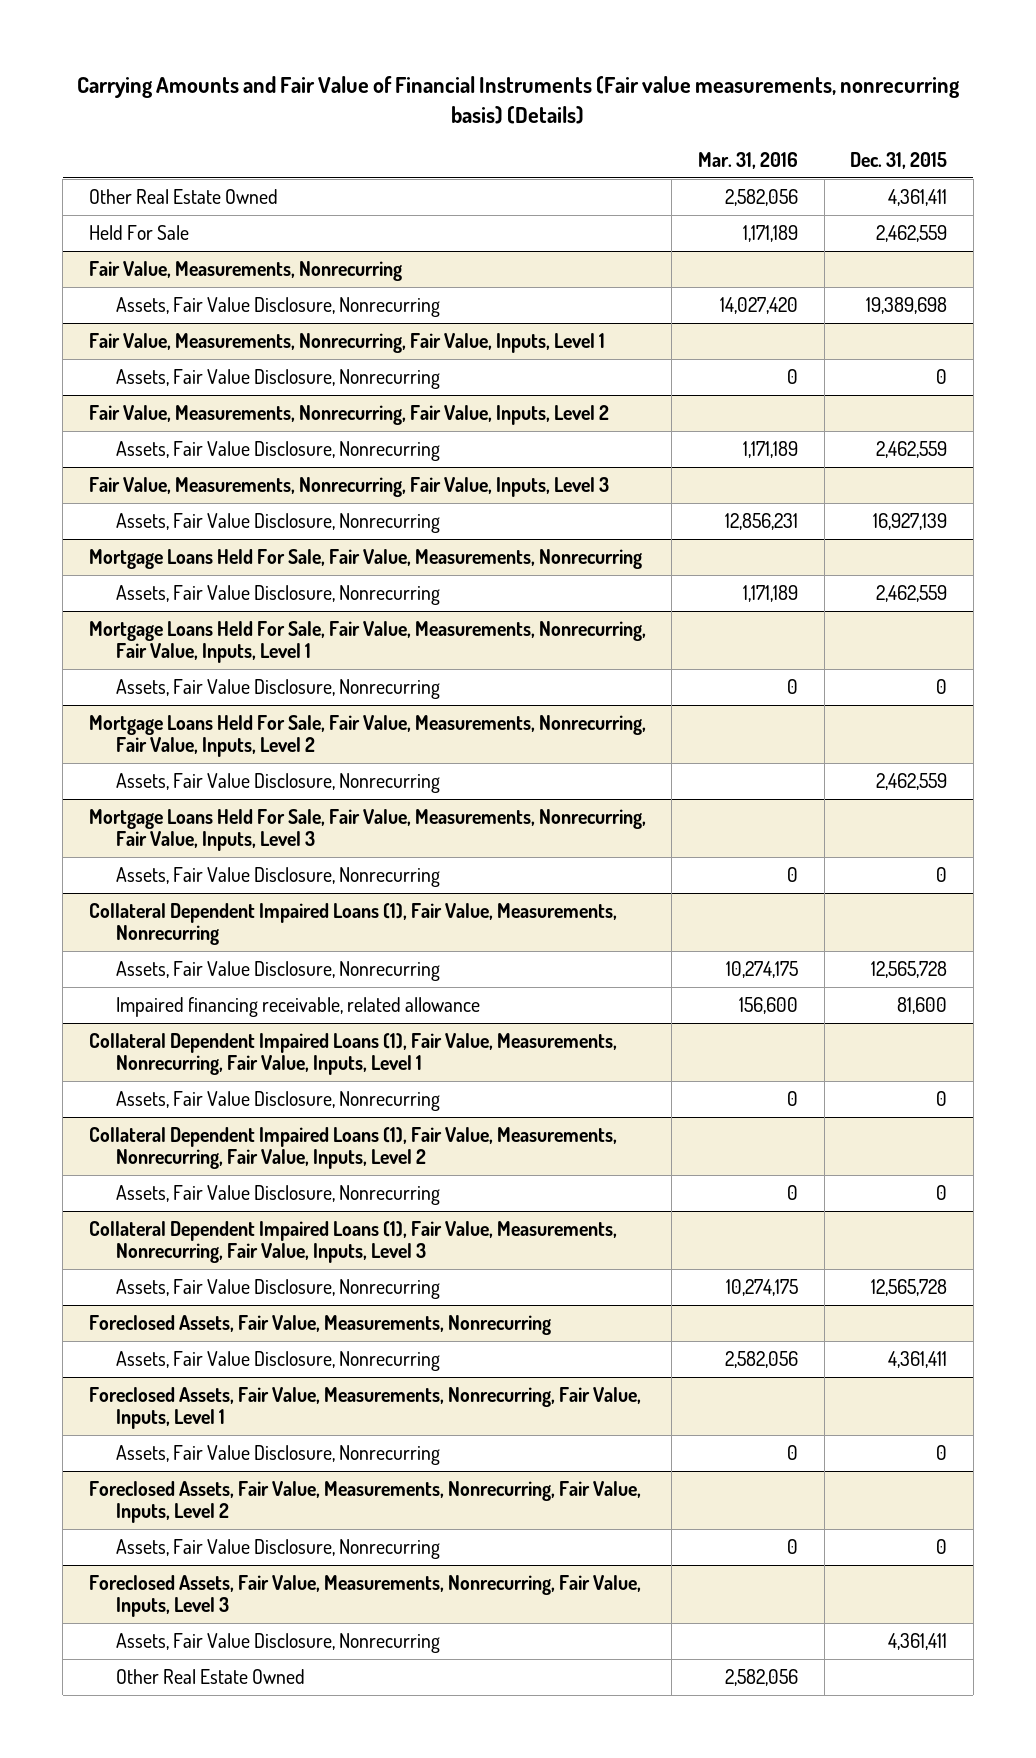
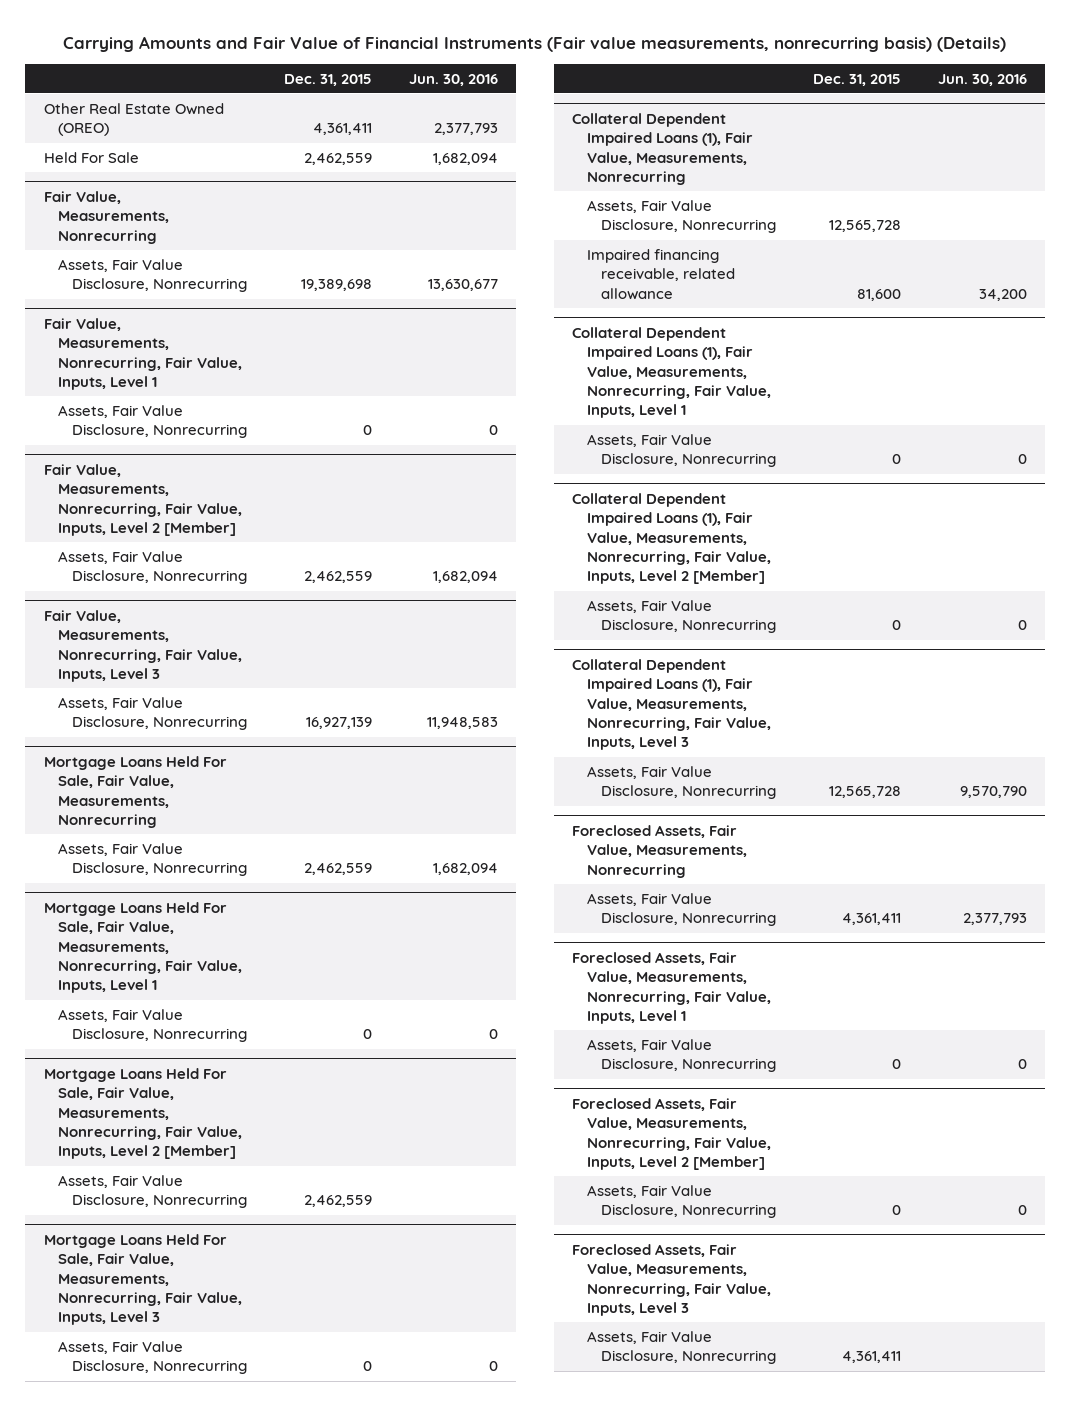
- | Mar. 31, 2016 | Dec. 31, 2015
+ | Dec. 31, 2015 | Jun. 30, 2016
- Other Real Estate Owned | 2,582,056 | 4,361,411
+ Other Real Estate Owned (OREO) | 4,361,411 | 2,377,793
- Fair Value, Measurements, Nonrecurring, Fair Value, Inputs, Level 2
+ Fair Value, Measurements, Nonrecurring, Fair Value, Inputs, Level 2 [Member]
- Mortgage Loans Held For Sale, Fair Value, Measurements, Nonrecurring, Fair Value, Inputs, Level 2
+ Mortgage Loans Held For Sale, Fair Value, Measurements, Nonrecurring, Fair Value, Inputs, Level 2 [Member]
- Collateral Dependent Impaired Loans (1), Fair Value, Measurements, Nonrecurring, Fair Value, Inputs, Level 2
+ Collateral Dependent Impaired Loans (1), Fair Value, Measurements, Nonrecurring, Fair Value, Inputs, Level 2 [Member]
- Foreclosed Assets, Fair Value, Measurements, Nonrecurring, Fair Value, Inputs, Level 2
+ Foreclosed Assets, Fair Value, Measurements, Nonrecurring, Fair Value, Inputs, Level 2 [Member]
@ Foreclosed Assets, Fair Value, Measurements, Nonrecurring, Fair Value, Inputs, Level 3
- Other Real Estate Owned | 2,582,056 |

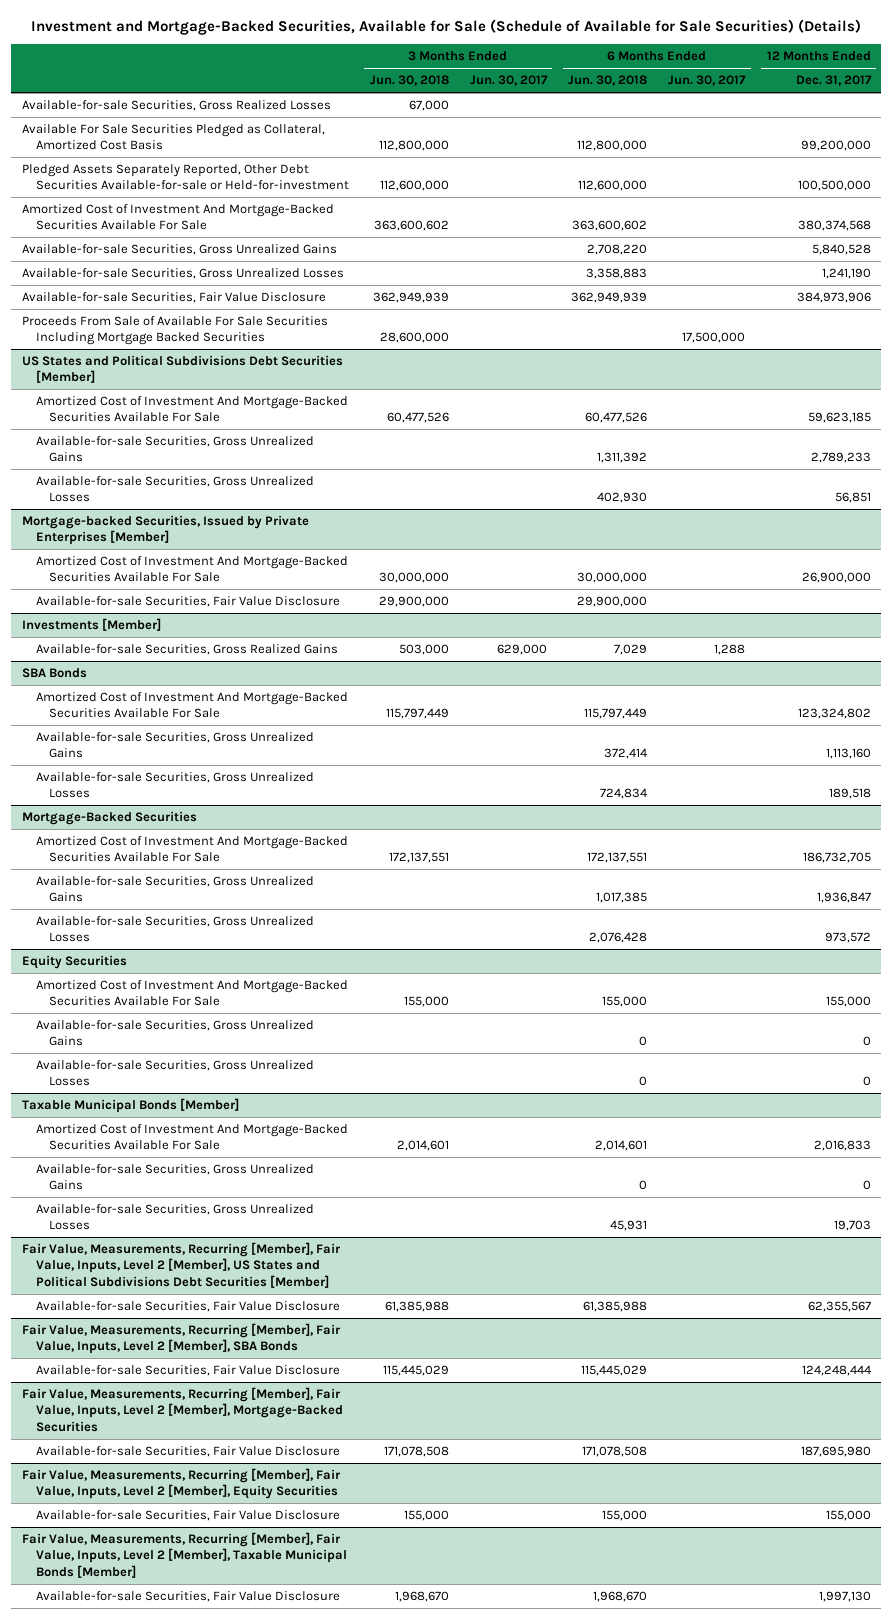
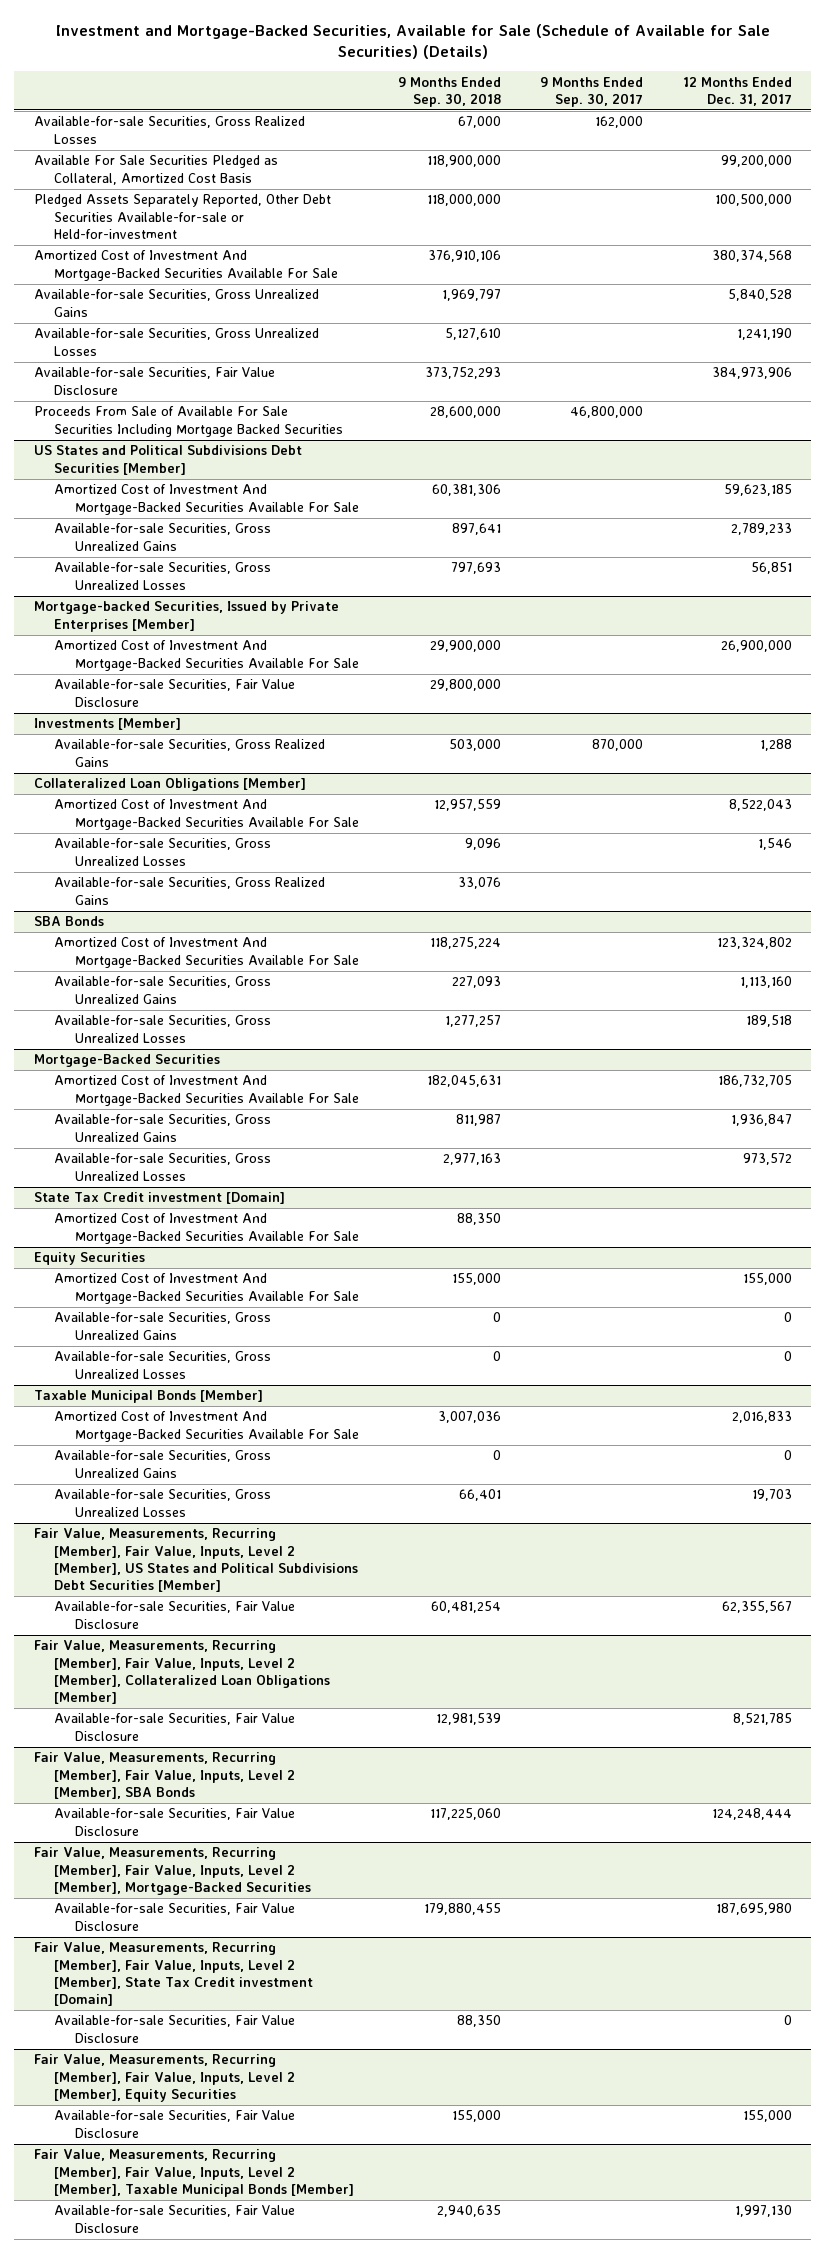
- | 3 Months Ended Jun. 30, 2018 | 3 Months Ended Jun. 30, 2017 | 6 Months Ended Jun. 30, 2018 | 6 Months Ended Jun. 30, 2017 | 12 Months Ended Dec. 31, 2017
+ | 9 Months Ended Sep. 30, 2018 | 9 Months Ended Sep. 30, 2017 | 12 Months Ended Dec. 31, 2017
@ Investments [Member]
+ Available-for-sale Securities, Gross Realized Gains | 503,000 | 870,000 | 1,288
+ Collateralized Loan Obligations [Member]
+ Amortized Cost of Investment And Mortgage-Backed Securities Available For Sale | 12,957,559 | | 8,522,043
+ Available-for-sale Securities, Gross Unrealized Losses | 9,096 | | 1,546
+ State Tax Credit investment [Domain]
+ Amortized Cost of Investment And Mortgage-Backed Securities Available For Sale | 88,350 | |
+ Fair Value, Measurements, Recurring [Member], Fair Value, Inputs, Level 2 [Member], Collateralized Loan Obligations [Member]
+ Available-for-sale Securities, Fair Value Disclosure | 12,981,539 | | 8,521,785
+ Fair Value, Measurements, Recurring [Member], Fair Value, Inputs, Level 2 [Member], State Tax Credit investment [Domain]
+ Available-for-sale Securities, Fair Value Disclosure | 88,350 | | 0

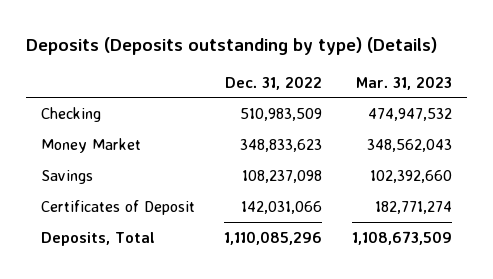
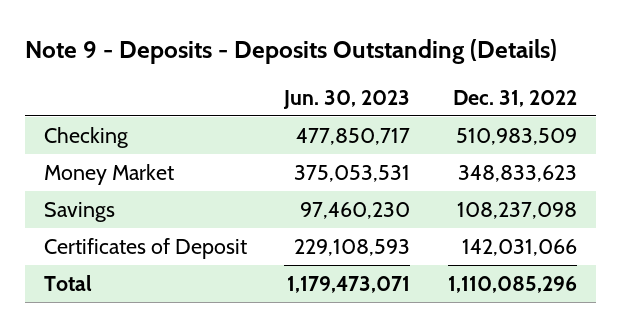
- Deposits (Deposits outstanding by type) (Details)
+ Note 9 - Deposits - Deposits Outstanding (Details)
- | Dec. 31, 2022 | Mar. 31, 2023
+ | Jun. 30, 2023 | Dec. 31, 2022
- Deposits, Total | 1,110,085,296 | 1,108,673,509
+ Total | 1,179,473,071 | 1,110,085,296

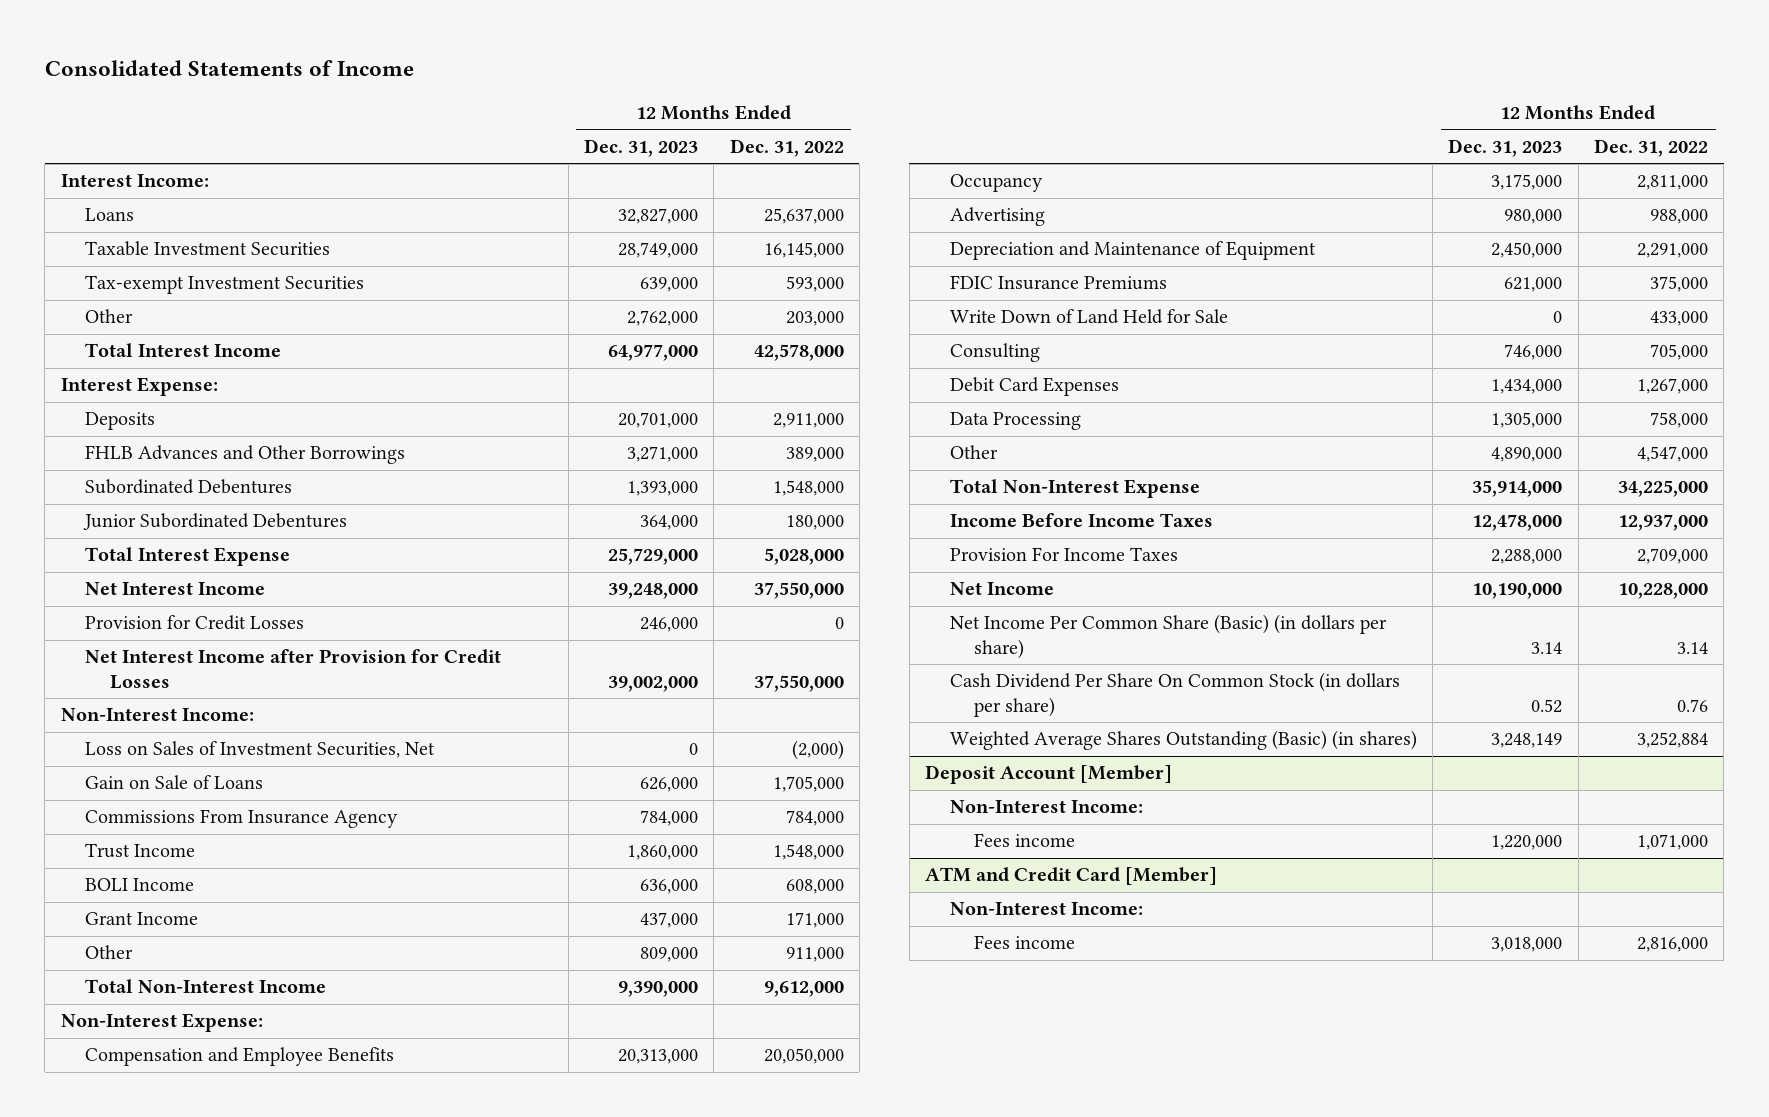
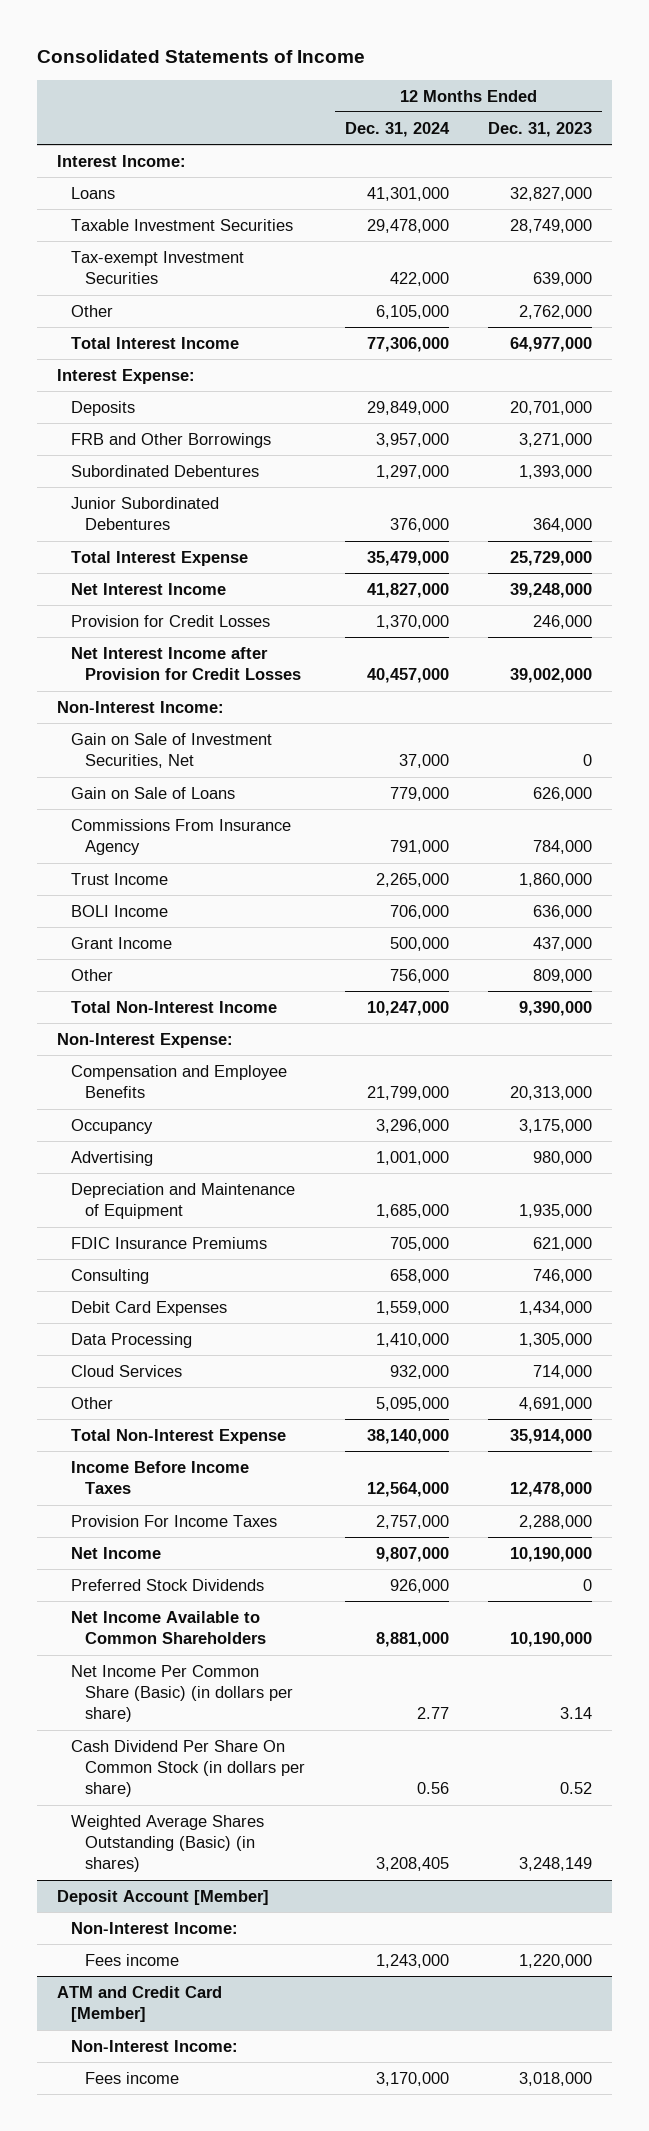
- | 12 Months Ended Dec. 31, 2023 | 12 Months Ended Dec. 31, 2022
+ | 12 Months Ended Dec. 31, 2024 | 12 Months Ended Dec. 31, 2023
- FHLB Advances and Other Borrowings | 3,271,000 | 389,000
+ FRB and Other Borrowings | 3,957,000 | 3,271,000
- Loss on Sales of Investment Securities, Net | 0 | (2,000)
+ Gain on Sale of Investment Securities, Net | 37,000 | 0
- Depreciation and Maintenance of Equipment | 2,450,000 | 2,291,000
+ Depreciation and Maintenance of Equipment | 1,685,000 | 1,935,000
- Write Down of Land Held for Sale | 0 | 433,000
- Other | 4,890,000 | 4,547,000
+ Cloud Services | 932,000 | 714,000
+ Other | 5,095,000 | 4,691,000
+ Preferred Stock Dividends | 926,000 | 0
+ Net Income Available to Common Shareholders | 8,881,000 | 10,190,000

